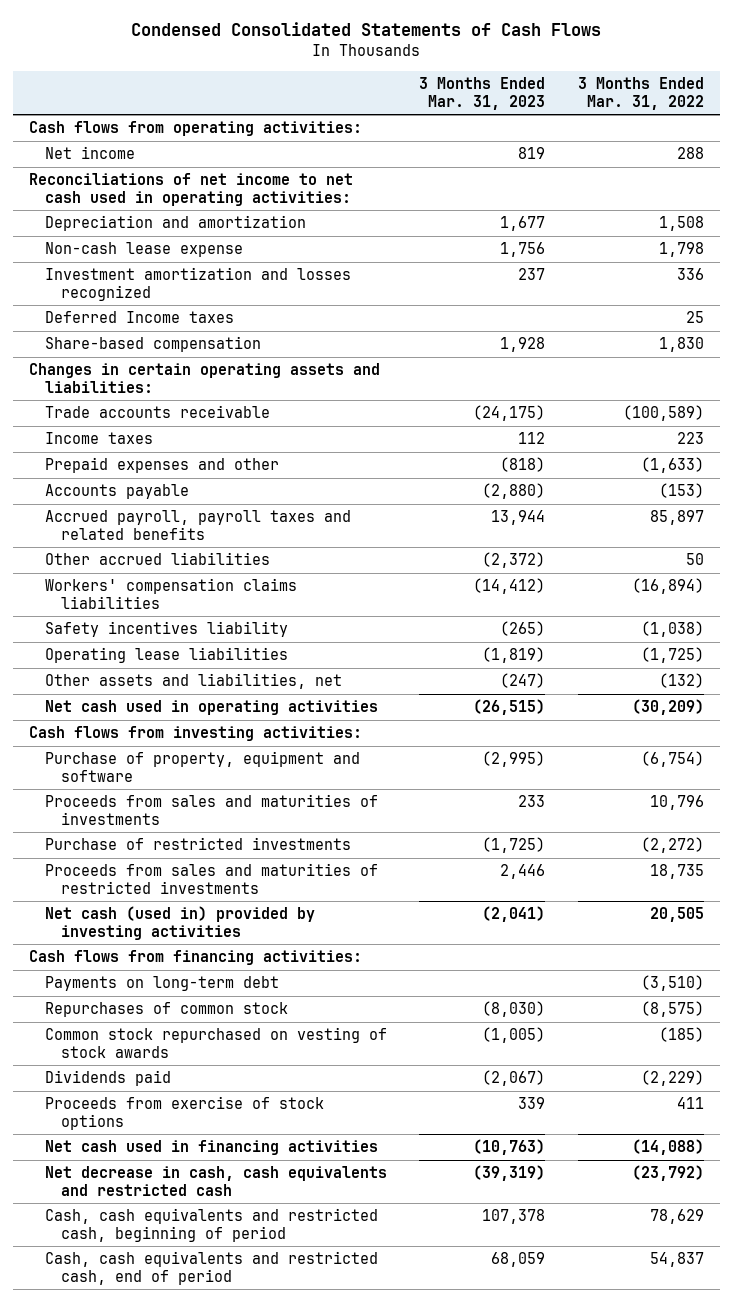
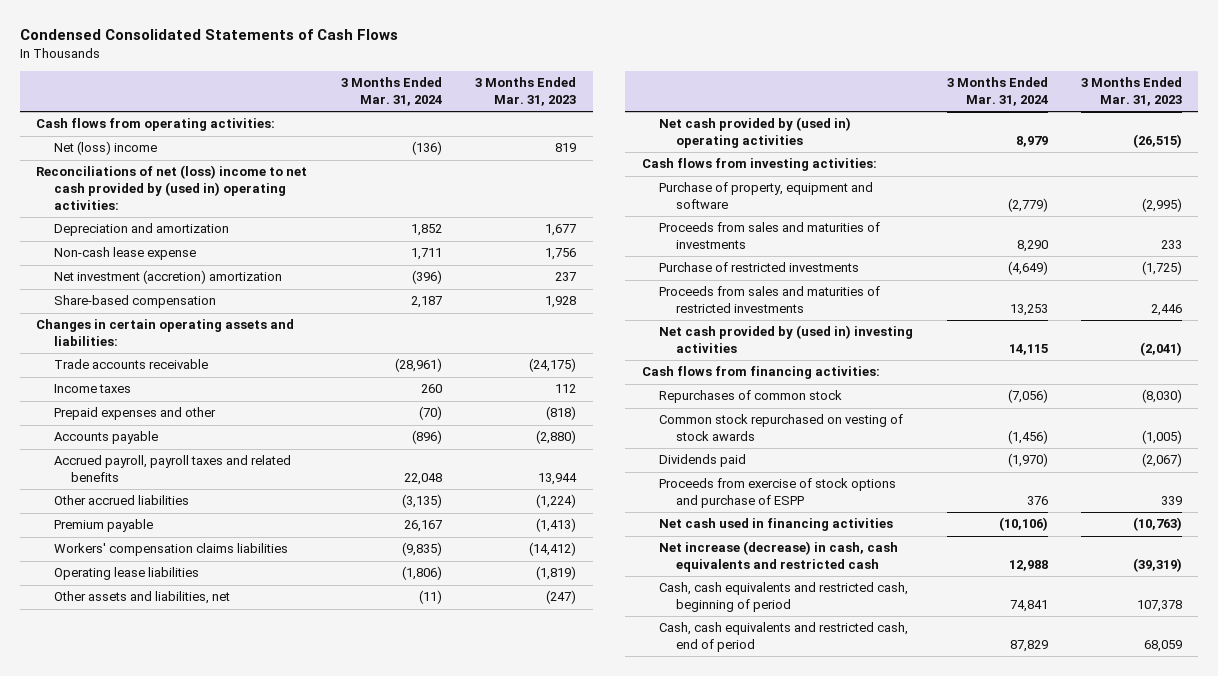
- | 3 Months Ended Mar. 31, 2023 | 3 Months Ended Mar. 31, 2022
+ | 3 Months Ended Mar. 31, 2024 | 3 Months Ended Mar. 31, 2023
- Net income | 819 | 288
- Reconciliations of net income to net cash used in operating activities:
+ Net (loss) income | (136) | 819
+ Reconciliations of net (loss) income to net cash provided by (used in) operating activities:
- Investment amortization and losses recognized | 237 | 336
- Deferred Income taxes | | 25
+ Net investment (accretion) amortization | (396) | 237
- Other accrued liabilities | (2,372) | 50
+ Other accrued liabilities | (3,135) | (1,224)
+ Premium payable | 26,167 | (1,413)
- Safety incentives liability | (265) | (1,038)
- Net cash used in operating activities | (26,515) | (30,209)
+ Net cash provided by (used in) operating activities | 8,979 | (26,515)
- Net cash (used in) provided by investing activities | (2,041) | 20,505
+ Net cash provided by (used in) investing activities | 14,115 | (2,041)
- Payments on long-term debt | | (3,510)
- Proceeds from exercise of stock options | 339 | 411
+ Proceeds from exercise of stock options and purchase of ESPP | 376 | 339
- Net decrease in cash, cash equivalents and restricted cash | (39,319) | (23,792)
+ Net increase (decrease) in cash, cash equivalents and restricted cash | 12,988 | (39,319)

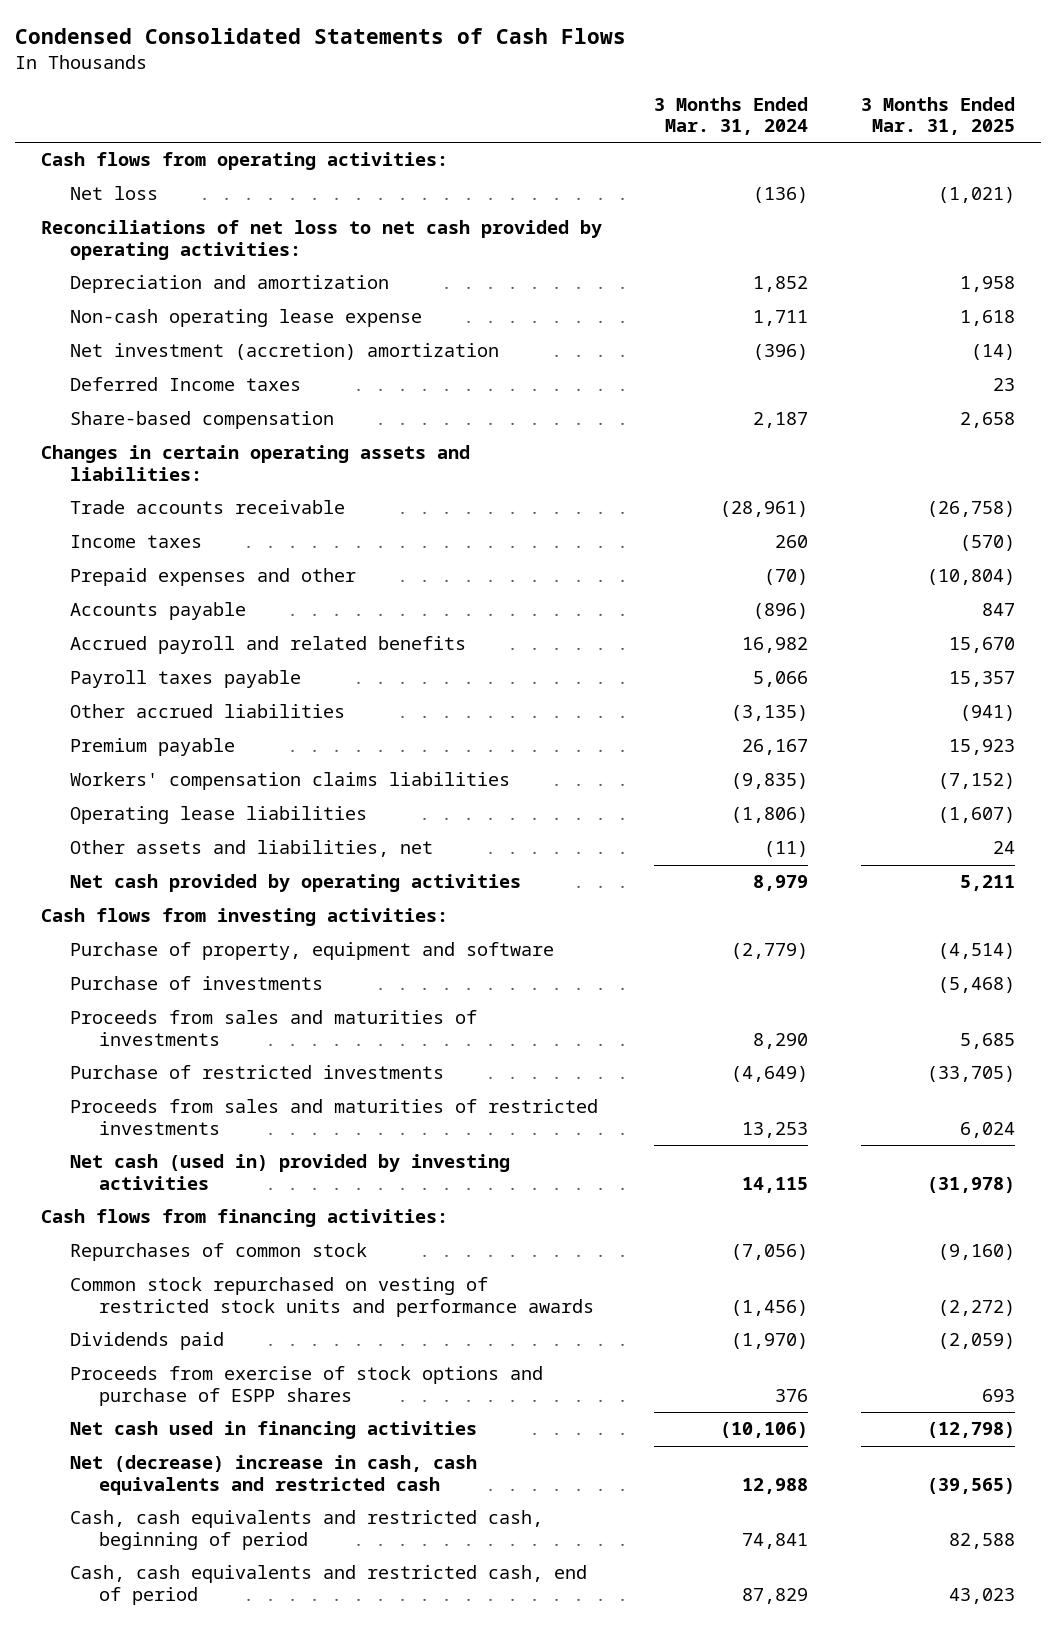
- | 3 Months Ended Mar. 31, 2024 | 3 Months Ended Mar. 31, 2023
+ | 3 Months Ended Mar. 31, 2024 | 3 Months Ended Mar. 31, 2025
- Net (loss) income | (136) | 819
- Reconciliations of net (loss) income to net cash provided by (used in) operating activities:
+ Net loss | (136) | (1,021)
+ Reconciliations of net loss to net cash provided by operating activities:
- Non-cash lease expense | 1,711 | 1,756
+ Non-cash operating lease expense | 1,711 | 1,618
+ Deferred Income taxes | | 23
- Accrued payroll, payroll taxes and related benefits | 22,048 | 13,944
+ Accrued payroll and related benefits | 16,982 | 15,670
+ Payroll taxes payable | 5,066 | 15,357
- Net cash provided by (used in) operating activities | 8,979 | (26,515)
+ Net cash provided by operating activities | 8,979 | 5,211
+ Purchase of investments | | (5,468)
- Net cash provided by (used in) investing activities | 14,115 | (2,041)
+ Net cash (used in) provided by investing activities | 14,115 | (31,978)
- Common stock repurchased on vesting of stock awards | (1,456) | (1,005)
+ Common stock repurchased on vesting of restricted stock units and performance awards | (1,456) | (2,272)
- Proceeds from exercise of stock options and purchase of ESPP | 376 | 339
+ Proceeds from exercise of stock options and purchase of ESPP shares | 376 | 693
- Net increase (decrease) in cash, cash equivalents and restricted cash | 12,988 | (39,319)
+ Net (decrease) increase in cash, cash equivalents and restricted cash | 12,988 | (39,565)

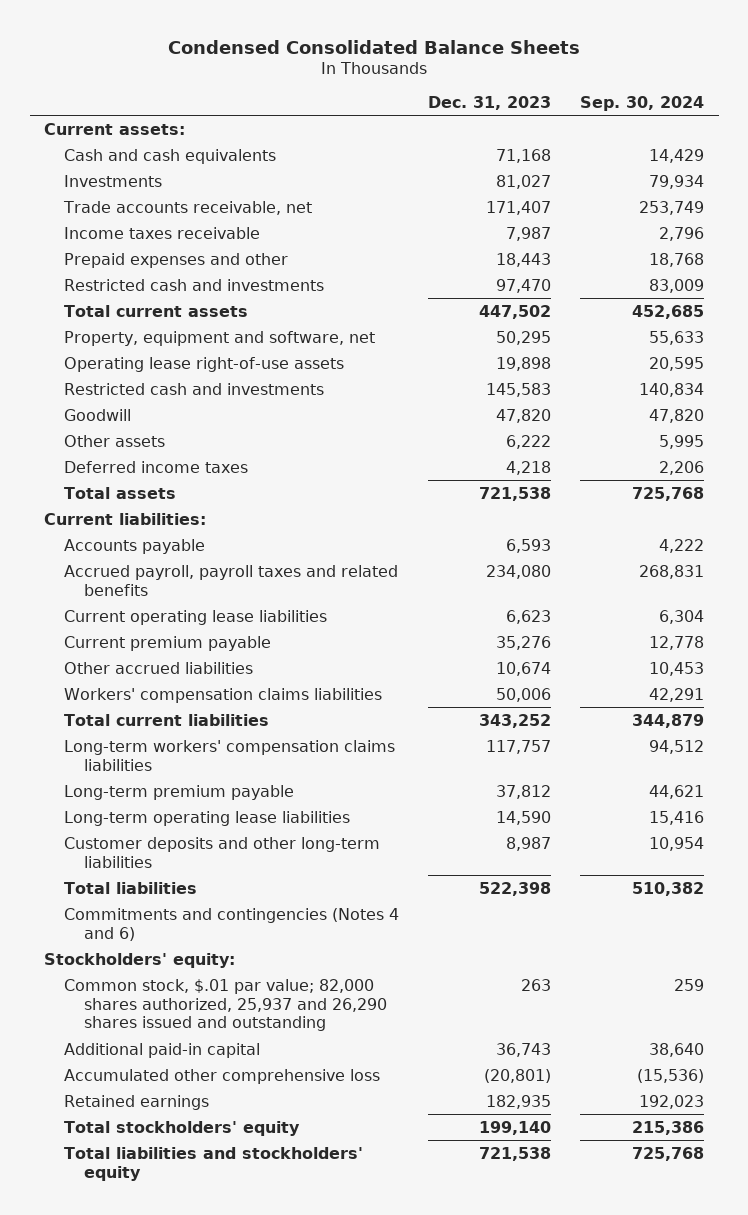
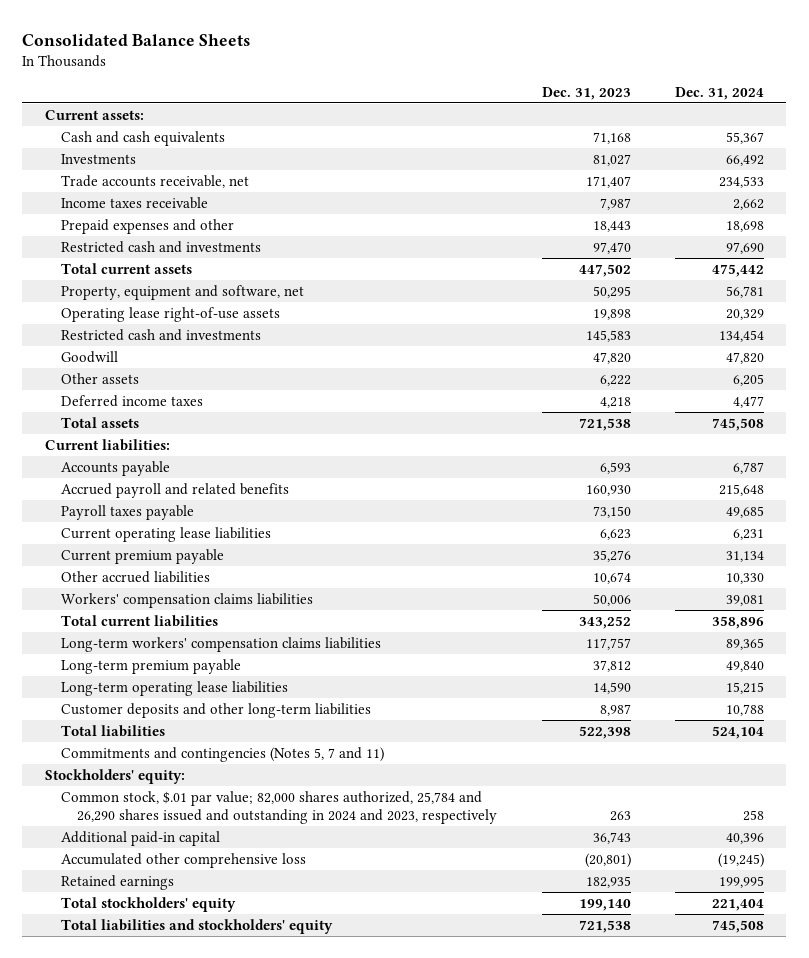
- Condensed Consolidated Balance Sheets
+ Consolidated Balance Sheets
- | Dec. 31, 2023 | Sep. 30, 2024
+ | Dec. 31, 2023 | Dec. 31, 2024
- Accrued payroll, payroll taxes and related benefits | 234,080 | 268,831
+ Accrued payroll and related benefits | 160,930 | 215,648
+ Payroll taxes payable | 73,150 | 49,685
- Commitments and contingencies (Notes 4 and 6)
+ Commitments and contingencies (Notes 5, 7 and 11)
- Common stock, $.01 par value; 82,000 shares authorized, 25,937 and 26,290 shares issued and outstanding | 263 | 259
+ Common stock, $.01 par value; 82,000 shares authorized, 25,784 and 26,290 shares issued and outstanding in 2024 and 2023, respectively | 263 | 258

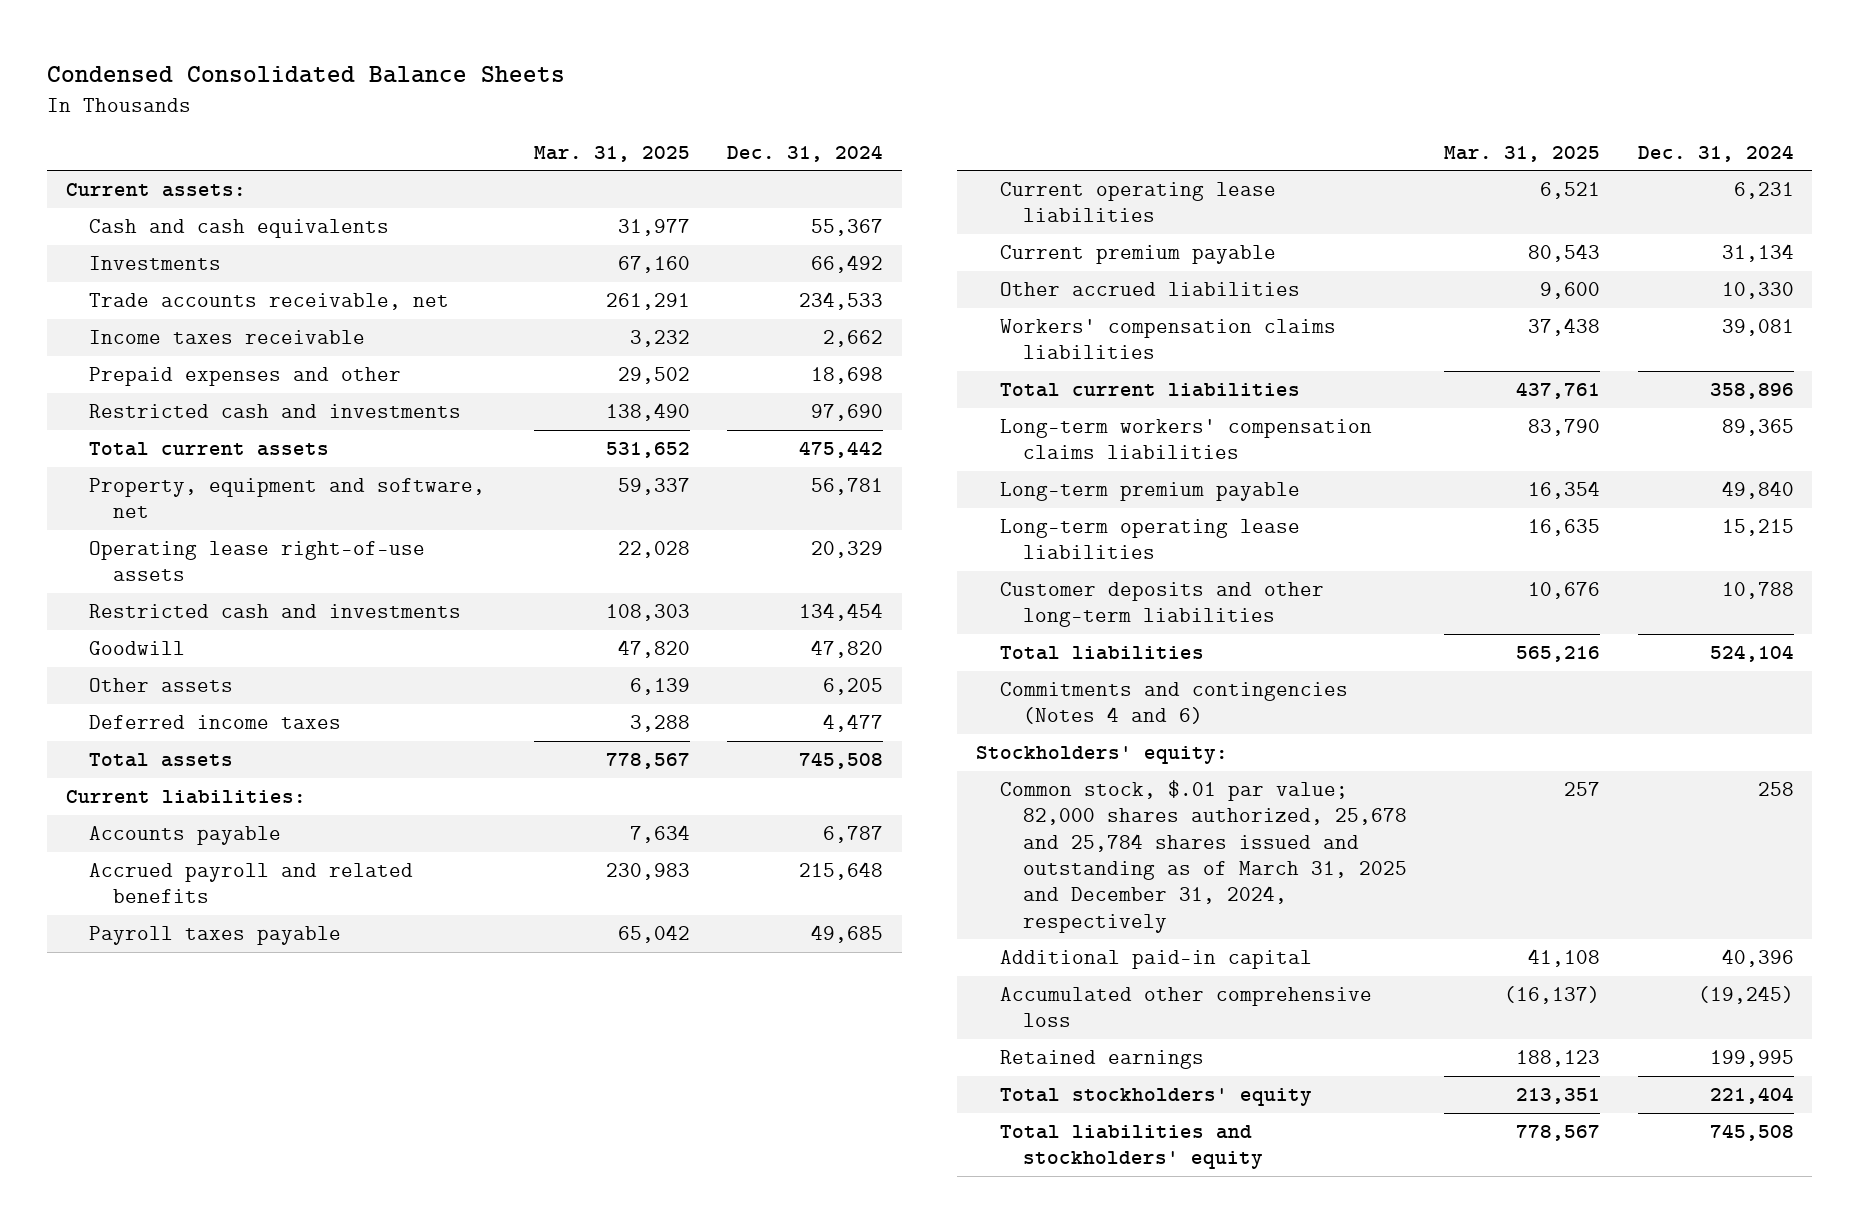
- Consolidated Balance Sheets
+ Condensed Consolidated Balance Sheets
- | Dec. 31, 2023 | Dec. 31, 2024
+ | Mar. 31, 2025 | Dec. 31, 2024
- Commitments and contingencies (Notes 5, 7 and 11)
+ Commitments and contingencies (Notes 4 and 6)
- Common stock, $.01 par value; 82,000 shares authorized, 25,784 and 26,290 shares issued and outstanding in 2024 and 2023, respectively | 263 | 258
+ Common stock, $.01 par value; 82,000 shares authorized, 25,678 and 25,784 shares issued and outstanding as of March 31, 2025 and December 31, 2024, respectively | 257 | 258

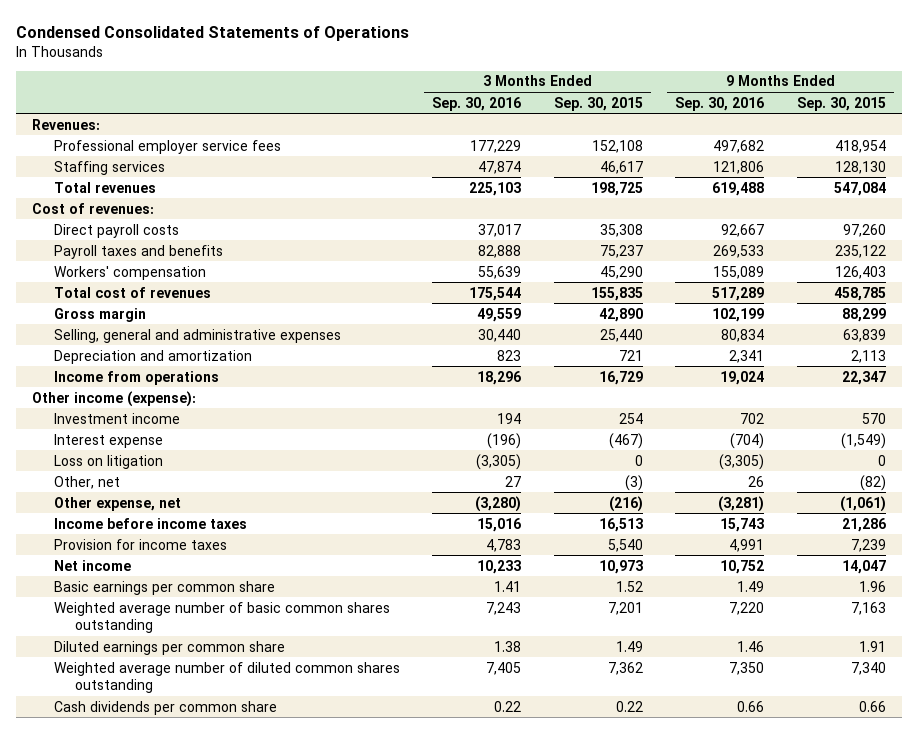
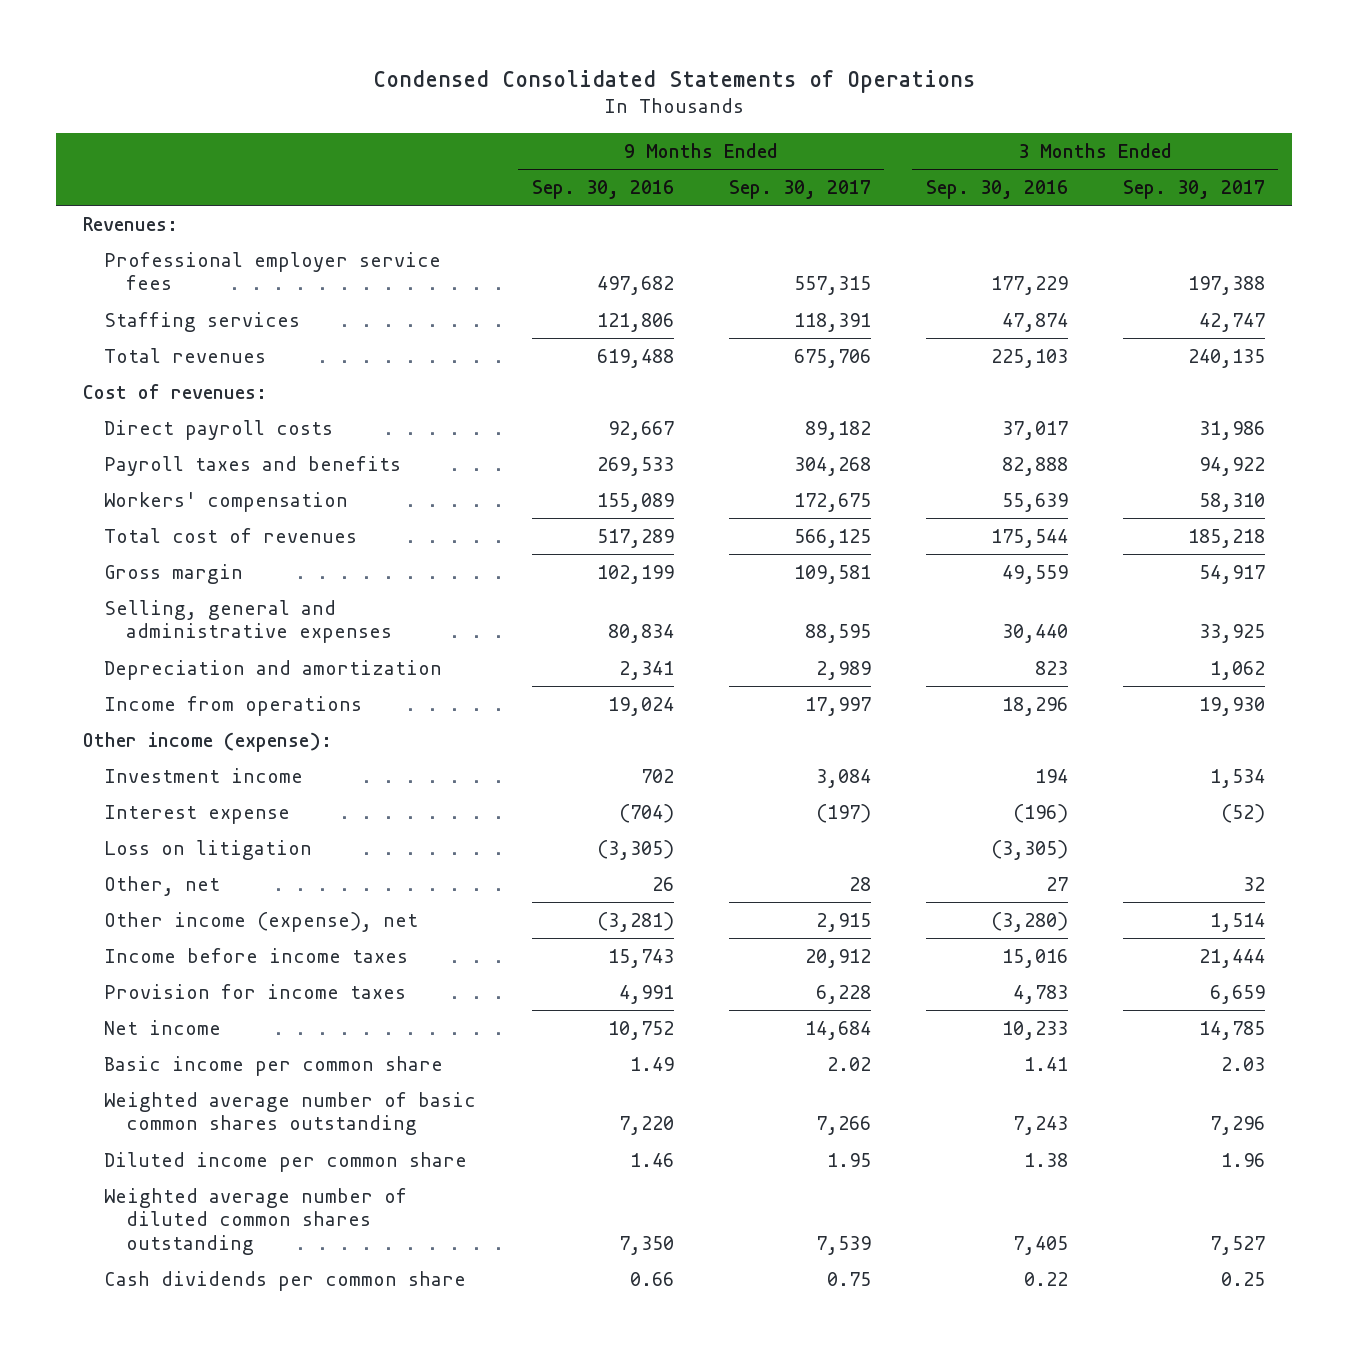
- | 3 Months Ended Sep. 30, 2016 | 3 Months Ended Sep. 30, 2015 | 9 Months Ended Sep. 30, 2016 | 9 Months Ended Sep. 30, 2015
+ | 9 Months Ended Sep. 30, 2016 | 9 Months Ended Sep. 30, 2017 | 3 Months Ended Sep. 30, 2016 | 3 Months Ended Sep. 30, 2017
- Other expense, net | (3,280) | (216) | (3,281) | (1,061)
+ Other income (expense), net | (3,281) | 2,915 | (3,280) | 1,514
- Basic earnings per common share | 1.41 | 1.52 | 1.49 | 1.96
+ Basic income per common share | 1.49 | 2.02 | 1.41 | 2.03
- Diluted earnings per common share | 1.38 | 1.49 | 1.46 | 1.91
+ Diluted income per common share | 1.46 | 1.95 | 1.38 | 1.96

